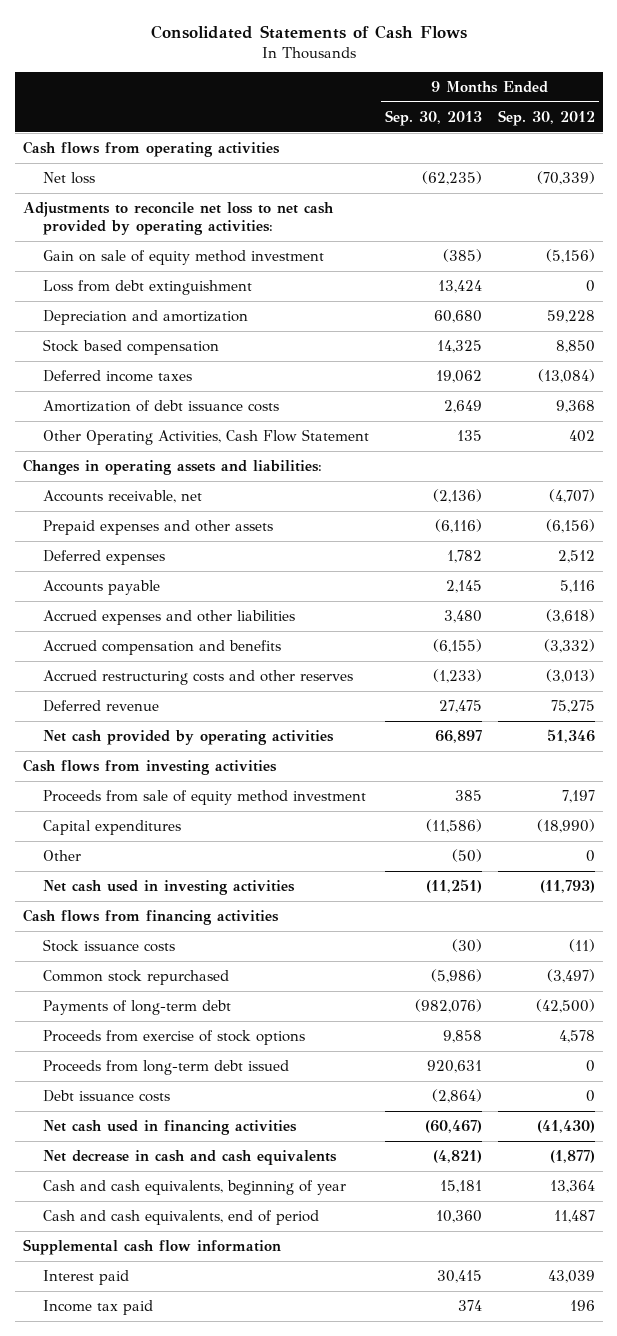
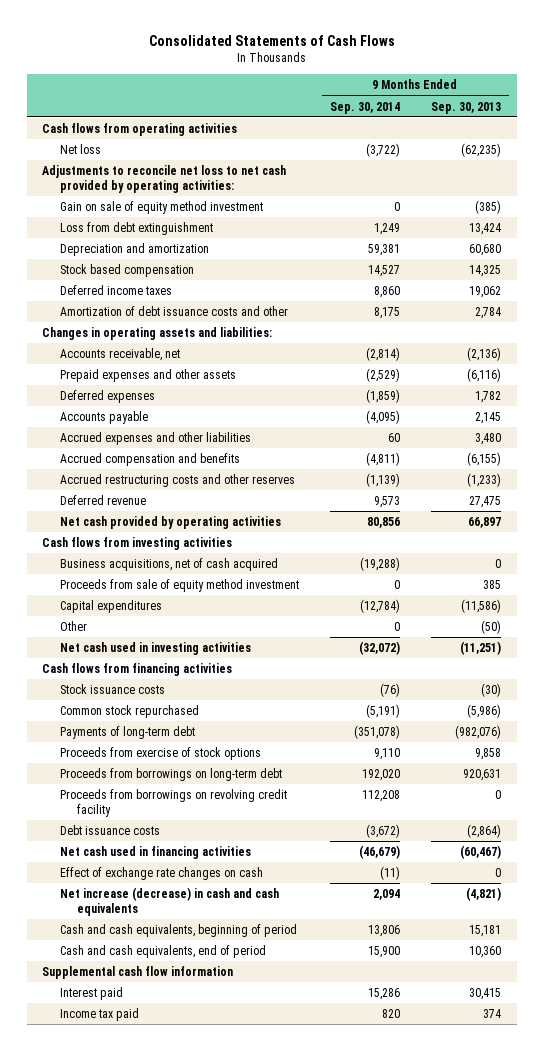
- | 9 Months Ended Sep. 30, 2013 | 9 Months Ended Sep. 30, 2012
+ | 9 Months Ended Sep. 30, 2014 | 9 Months Ended Sep. 30, 2013
- Amortization of debt issuance costs | 2,649 | 9,368
- Other Operating Activities, Cash Flow Statement | 135 | 402
+ Amortization of debt issuance costs and other | 8,175 | 2,784
+ Business acquisitions, net of cash acquired | (19,288) | 0
- Proceeds from long-term debt issued | 920,631 | 0
+ Proceeds from borrowings on long-term debt | 192,020 | 920,631
+ Proceeds from borrowings on revolving credit facility | 112,208 | 0
- Net decrease in cash and cash equivalents | (4,821) | (1,877)
- Cash and cash equivalents, beginning of year | 15,181 | 13,364
+ Effect of exchange rate changes on cash | (11) | 0
+ Net increase (decrease) in cash and cash equivalents | 2,094 | (4,821)
+ Cash and cash equivalents, beginning of period | 13,806 | 15,181

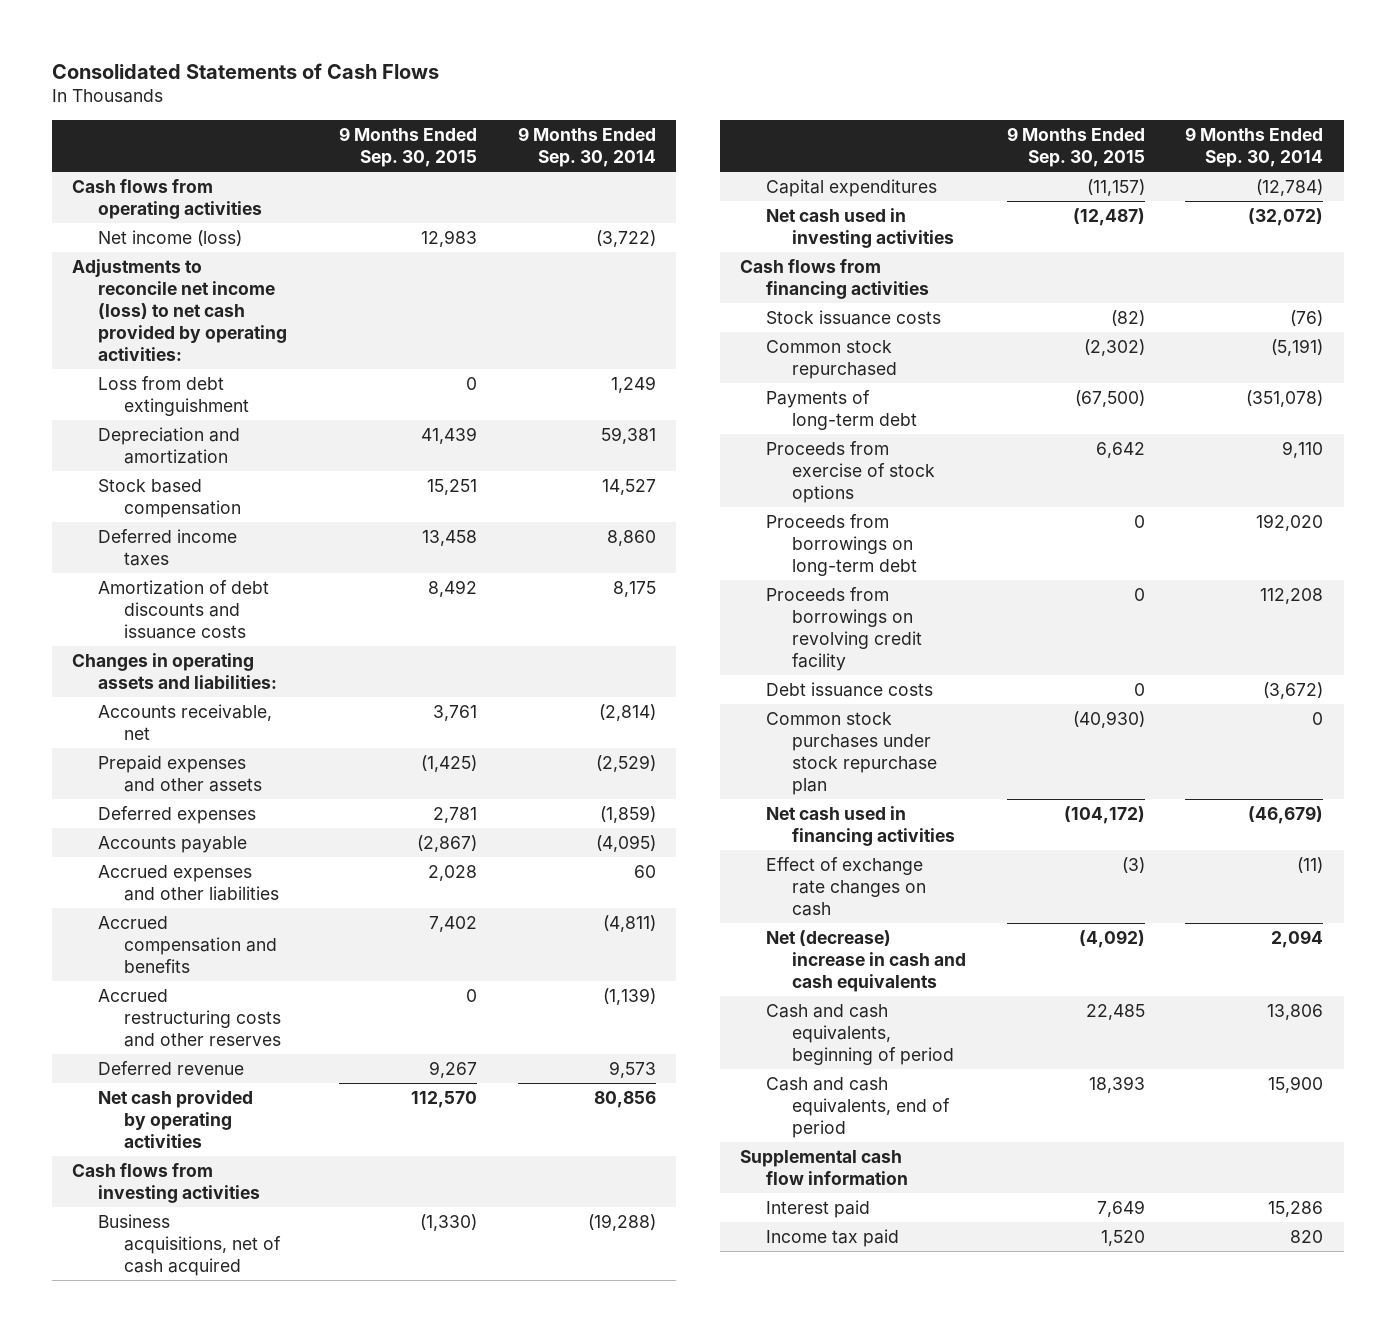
- | 9 Months Ended Sep. 30, 2014 | 9 Months Ended Sep. 30, 2013
+ | 9 Months Ended Sep. 30, 2015 | 9 Months Ended Sep. 30, 2014
- Net loss | (3,722) | (62,235)
- Adjustments to reconcile net loss to net cash provided by operating activities:
- Gain on sale of equity method investment | 0 | (385)
+ Net income (loss) | 12,983 | (3,722)
+ Adjustments to reconcile net income (loss) to net cash provided by operating activities:
- Amortization of debt issuance costs and other | 8,175 | 2,784
+ Amortization of debt discounts and issuance costs | 8,492 | 8,175
- Proceeds from sale of equity method investment | 0 | 385
- Other | 0 | (50)
+ Common stock purchases under stock repurchase plan | (40,930) | 0
- Net increase (decrease) in cash and cash equivalents | 2,094 | (4,821)
+ Net (decrease) increase in cash and cash equivalents | (4,092) | 2,094

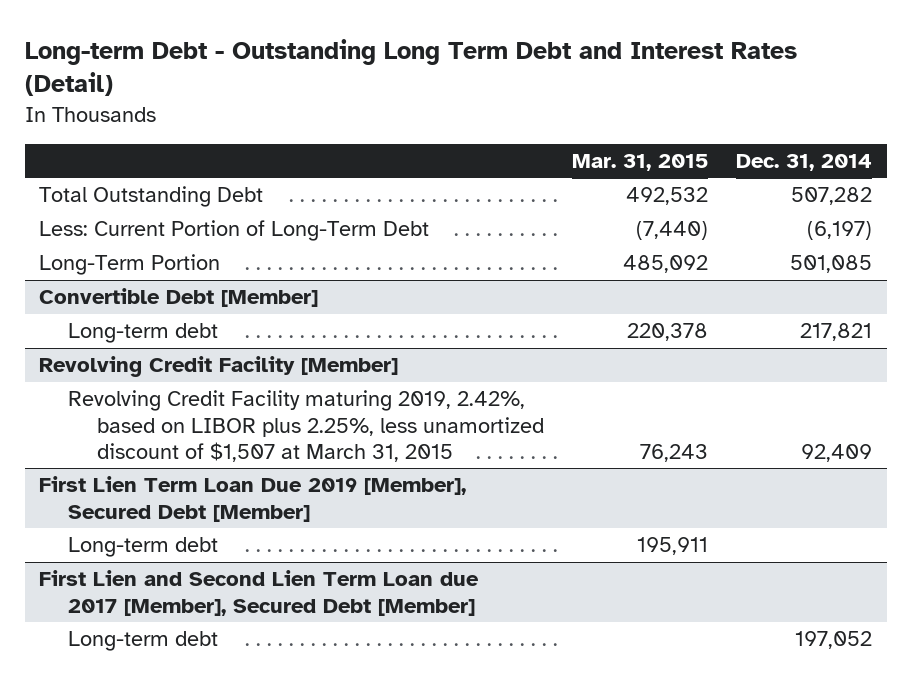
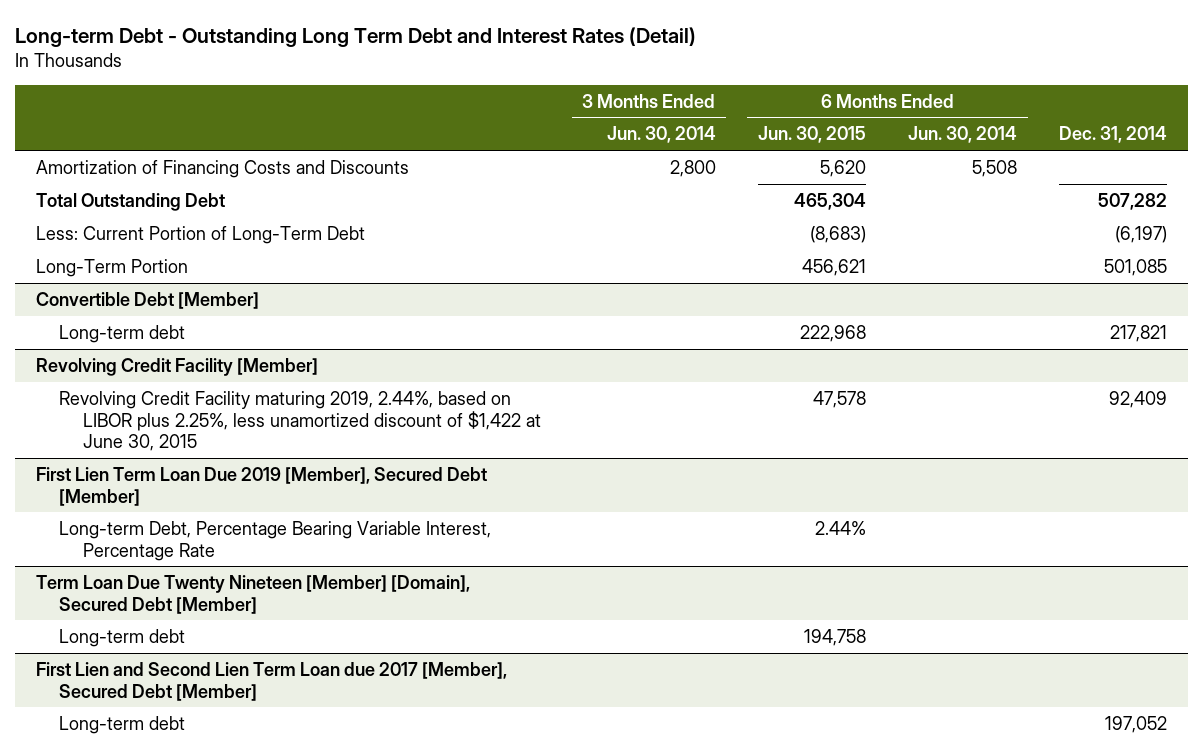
- | Mar. 31, 2015 | Dec. 31, 2014
+ | 3 Months Ended Jun. 30, 2014 | 6 Months Ended Jun. 30, 2015 | 6 Months Ended Jun. 30, 2014 | Dec. 31, 2014
+ Amortization of Financing Costs and Discounts | 2,800 | 5,620 | 5,508 |
@ Revolving Credit Facility [Member]
- Revolving Credit Facility maturing 2019, 2.42%, based on LIBOR plus 2.25%, less unamortized discount of $1,507 at March 31, 2015 | 76,243 | 92,409
+ Revolving Credit Facility maturing 2019, 2.44%, based on LIBOR plus 2.25%, less unamortized discount of $1,422 at June 30, 2015 | | 47,578 | | 92,409
@ First Lien Term Loan Due 2019 [Member], Secured Debt [Member]
+ Long-term Debt, Percentage Bearing Variable Interest, Percentage Rate | | 2.44% | |
+ Term Loan Due Twenty Nineteen [Member] [Domain], Secured Debt [Member]

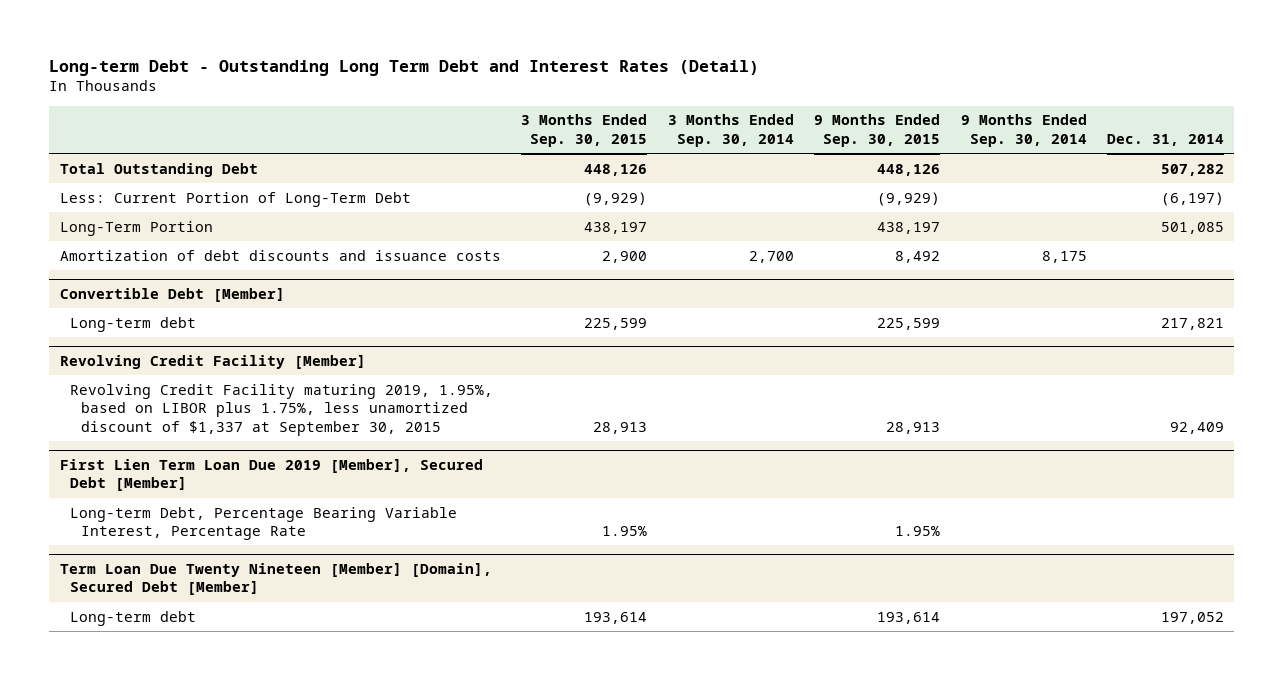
- | 3 Months Ended Jun. 30, 2014 | 6 Months Ended Jun. 30, 2015 | 6 Months Ended Jun. 30, 2014 | Dec. 31, 2014
+ | 3 Months Ended Sep. 30, 2015 | 3 Months Ended Sep. 30, 2014 | 9 Months Ended Sep. 30, 2015 | 9 Months Ended Sep. 30, 2014 | Dec. 31, 2014
- Amortization of Financing Costs and Discounts | 2,800 | 5,620 | 5,508 |
+ Amortization of debt discounts and issuance costs | 2,900 | 2,700 | 8,492 | 8,175 |
@ Revolving Credit Facility [Member]
- Revolving Credit Facility maturing 2019, 2.44%, based on LIBOR plus 2.25%, less unamortized discount of $1,422 at June 30, 2015 | | 47,578 | | 92,409
+ Revolving Credit Facility maturing 2019, 1.95%, based on LIBOR plus 1.75%, less unamortized discount of $1,337 at September 30, 2015 | 28,913 | | 28,913 | | 92,409
@ Term Loan Due Twenty Nineteen [Member] [Domain], Secured Debt [Member]
- Long-term debt | | 194,758 | |
- First Lien and Second Lien Term Loan due 2017 [Member], Secured Debt [Member]

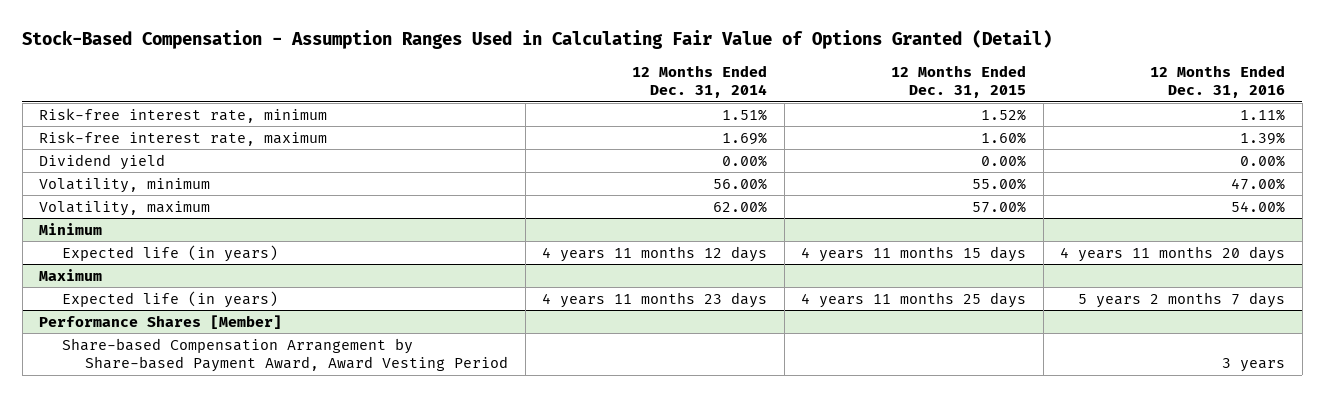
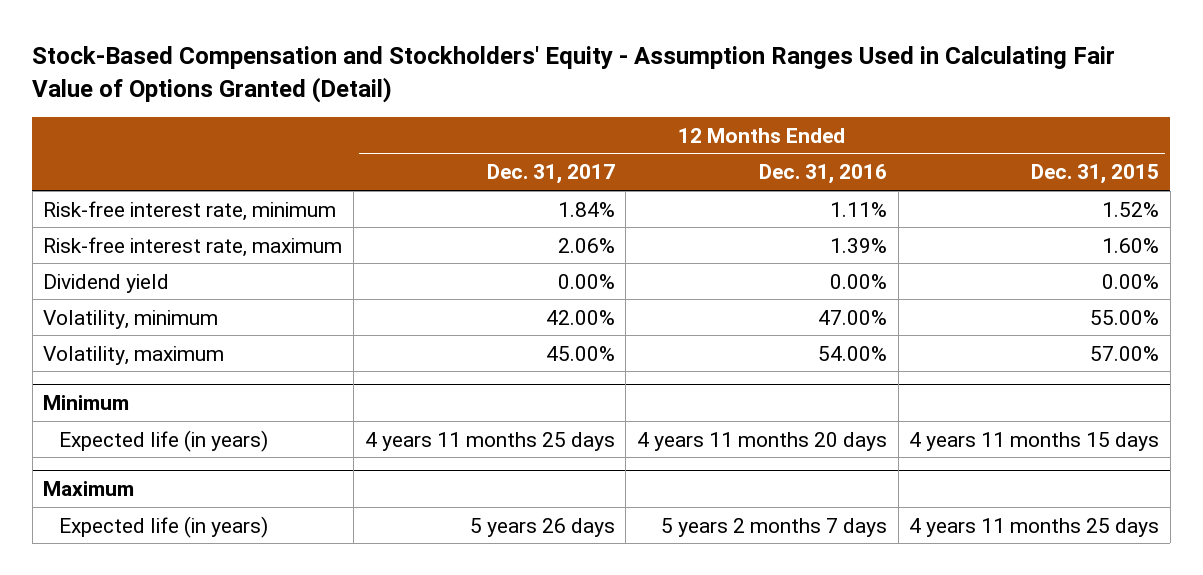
- Stock-Based Compensation - Assumption Ranges Used in Calculating Fair Value of Options Granted (Detail)
+ Stock-Based Compensation and Stockholders' Equity - Assumption Ranges Used in Calculating Fair Value of Options Granted (Detail)
- | 12 Months Ended Dec. 31, 2014 | 12 Months Ended Dec. 31, 2015 | 12 Months Ended Dec. 31, 2016
+ | 12 Months Ended Dec. 31, 2017 | 12 Months Ended Dec. 31, 2016 | 12 Months Ended Dec. 31, 2015
- Performance Shares [Member]
- Share-based Compensation Arrangement by Share-based Payment Award, Award Vesting Period | | | 3 years

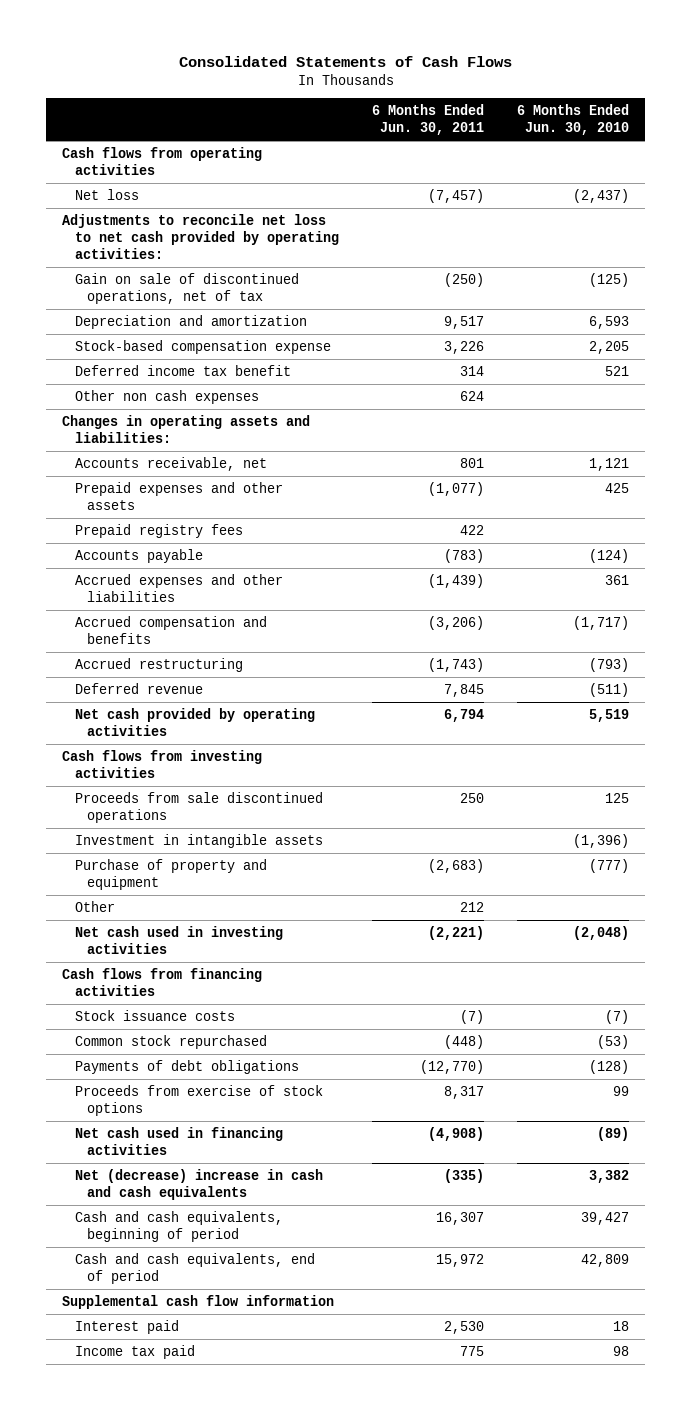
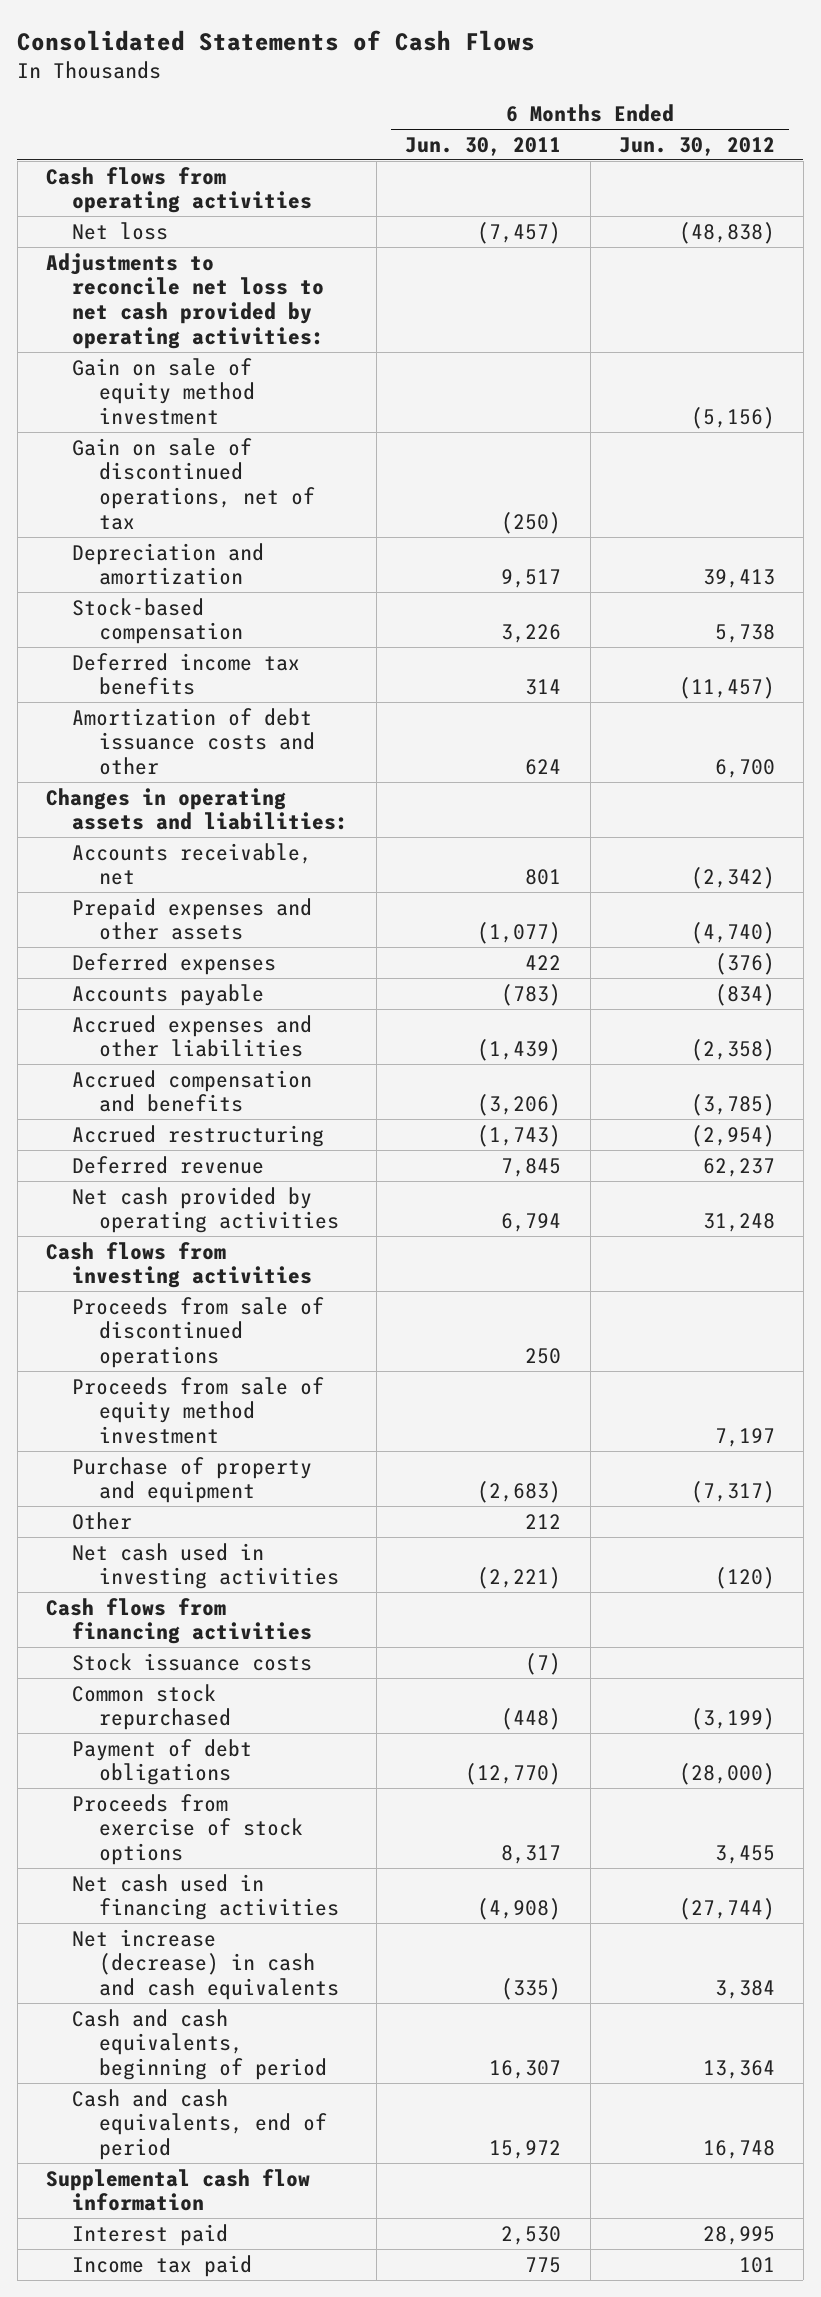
- | 6 Months Ended Jun. 30, 2011 | 6 Months Ended Jun. 30, 2010
+ | 6 Months Ended Jun. 30, 2011 | 6 Months Ended Jun. 30, 2012
+ Gain on sale of equity method investment | | (5,156)
- Stock-based compensation expense | 3,226 | 2,205
- Deferred income tax benefit | 314 | 521
- Other non cash expenses | 624 |
+ Stock-based compensation | 3,226 | 5,738
+ Deferred income tax benefits | 314 | (11,457)
+ Amortization of debt issuance costs and other | 624 | 6,700
- Prepaid registry fees | 422 |
+ Deferred expenses | 422 | (376)
- Proceeds from sale discontinued operations | 250 | 125
- Investment in intangible assets | | (1,396)
+ Proceeds from sale of discontinued operations | 250 |
+ Proceeds from sale of equity method investment | | 7,197
- Payments of debt obligations | (12,770) | (128)
+ Payment of debt obligations | (12,770) | (28,000)
- Net (decrease) increase in cash and cash equivalents | (335) | 3,382
+ Net increase (decrease) in cash and cash equivalents | (335) | 3,384

